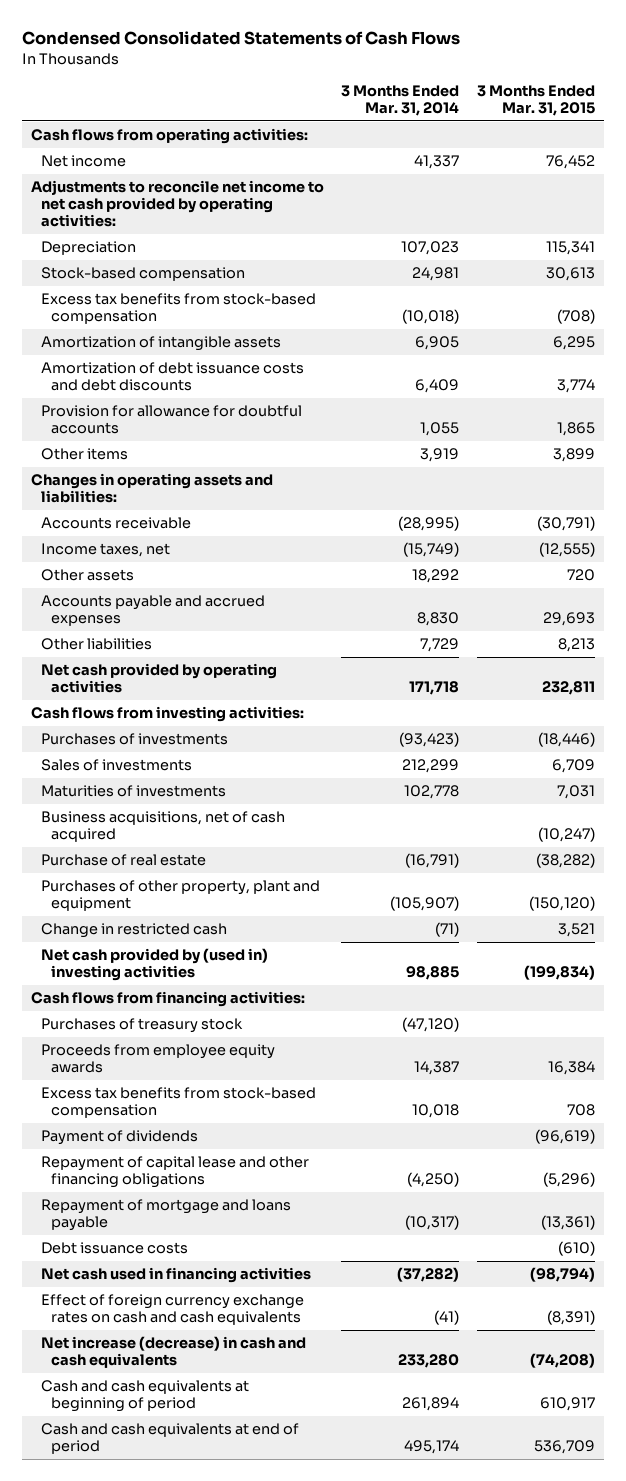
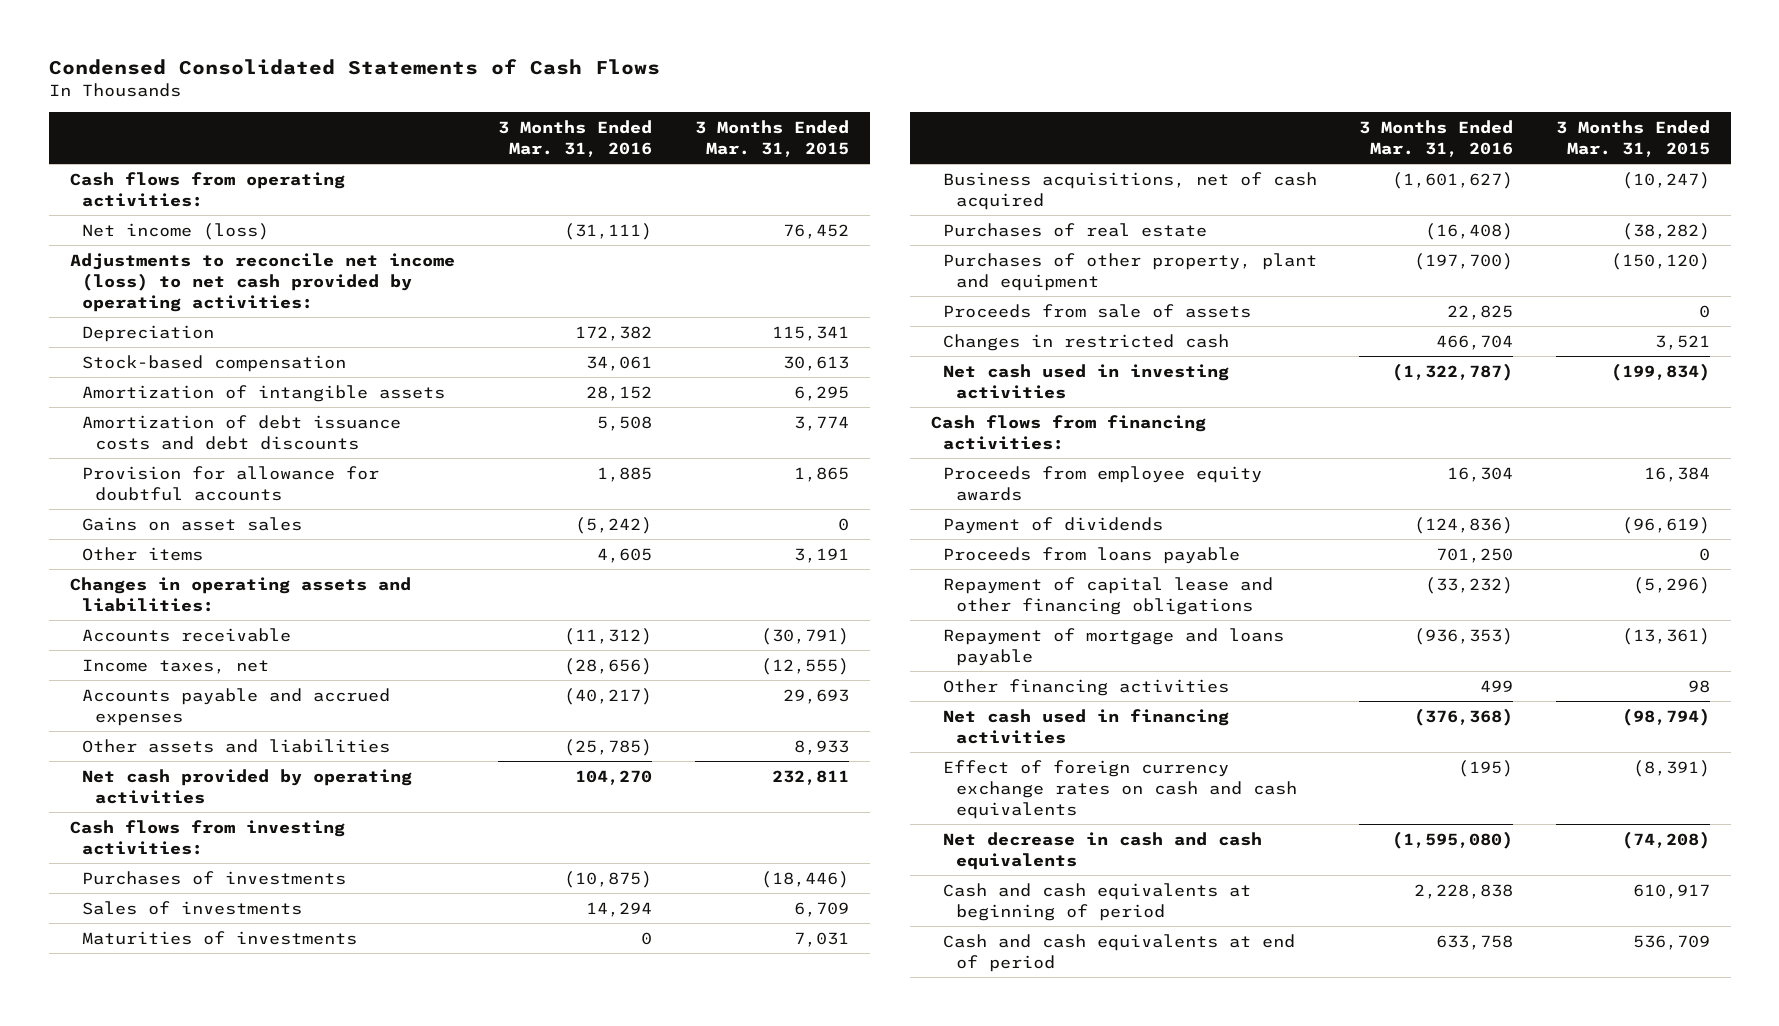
- | 3 Months Ended Mar. 31, 2014 | 3 Months Ended Mar. 31, 2015
+ | 3 Months Ended Mar. 31, 2016 | 3 Months Ended Mar. 31, 2015
- Net income | 41,337 | 76,452
- Adjustments to reconcile net income to net cash provided by operating activities:
+ Net income (loss) | (31,111) | 76,452
+ Adjustments to reconcile net income (loss) to net cash provided by operating activities:
- Excess tax benefits from stock-based compensation | (10,018) | (708)
- Other items | 3,919 | 3,899
+ Gains on asset sales | (5,242) | 0
+ Other items | 4,605 | 3,191
- Other assets | 18,292 | 720
- Other liabilities | 7,729 | 8,213
+ Other assets and liabilities | (25,785) | 8,933
- Purchase of real estate | (16,791) | (38,282)
+ Purchases of real estate | (16,408) | (38,282)
- Change in restricted cash | (71) | 3,521
- Net cash provided by (used in) investing activities | 98,885 | (199,834)
+ Proceeds from sale of assets | 22,825 | 0
+ Changes in restricted cash | 466,704 | 3,521
+ Net cash used in investing activities | (1,322,787) | (199,834)
- Purchases of treasury stock | (47,120) |
- Excess tax benefits from stock-based compensation | 10,018 | 708
+ Proceeds from loans payable | 701,250 | 0
- Debt issuance costs | | (610)
+ Other financing activities | 499 | 98
- Net increase (decrease) in cash and cash equivalents | 233,280 | (74,208)
+ Net decrease in cash and cash equivalents | (1,595,080) | (74,208)

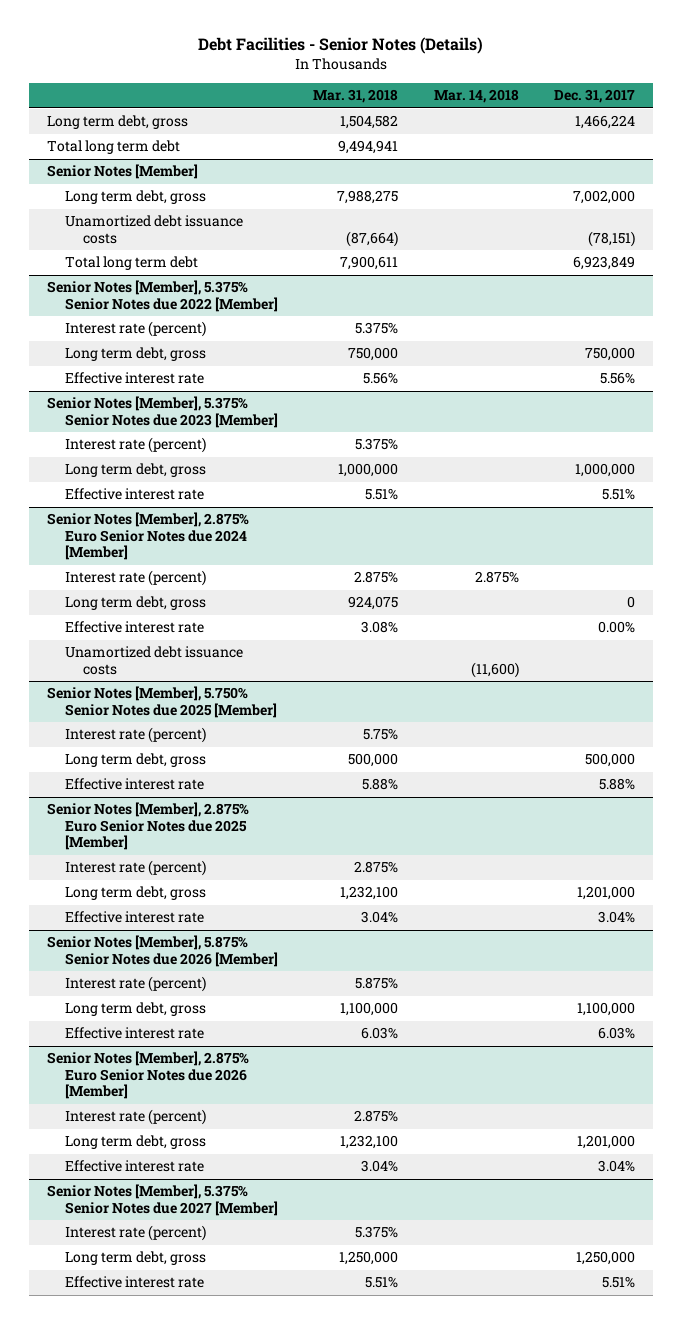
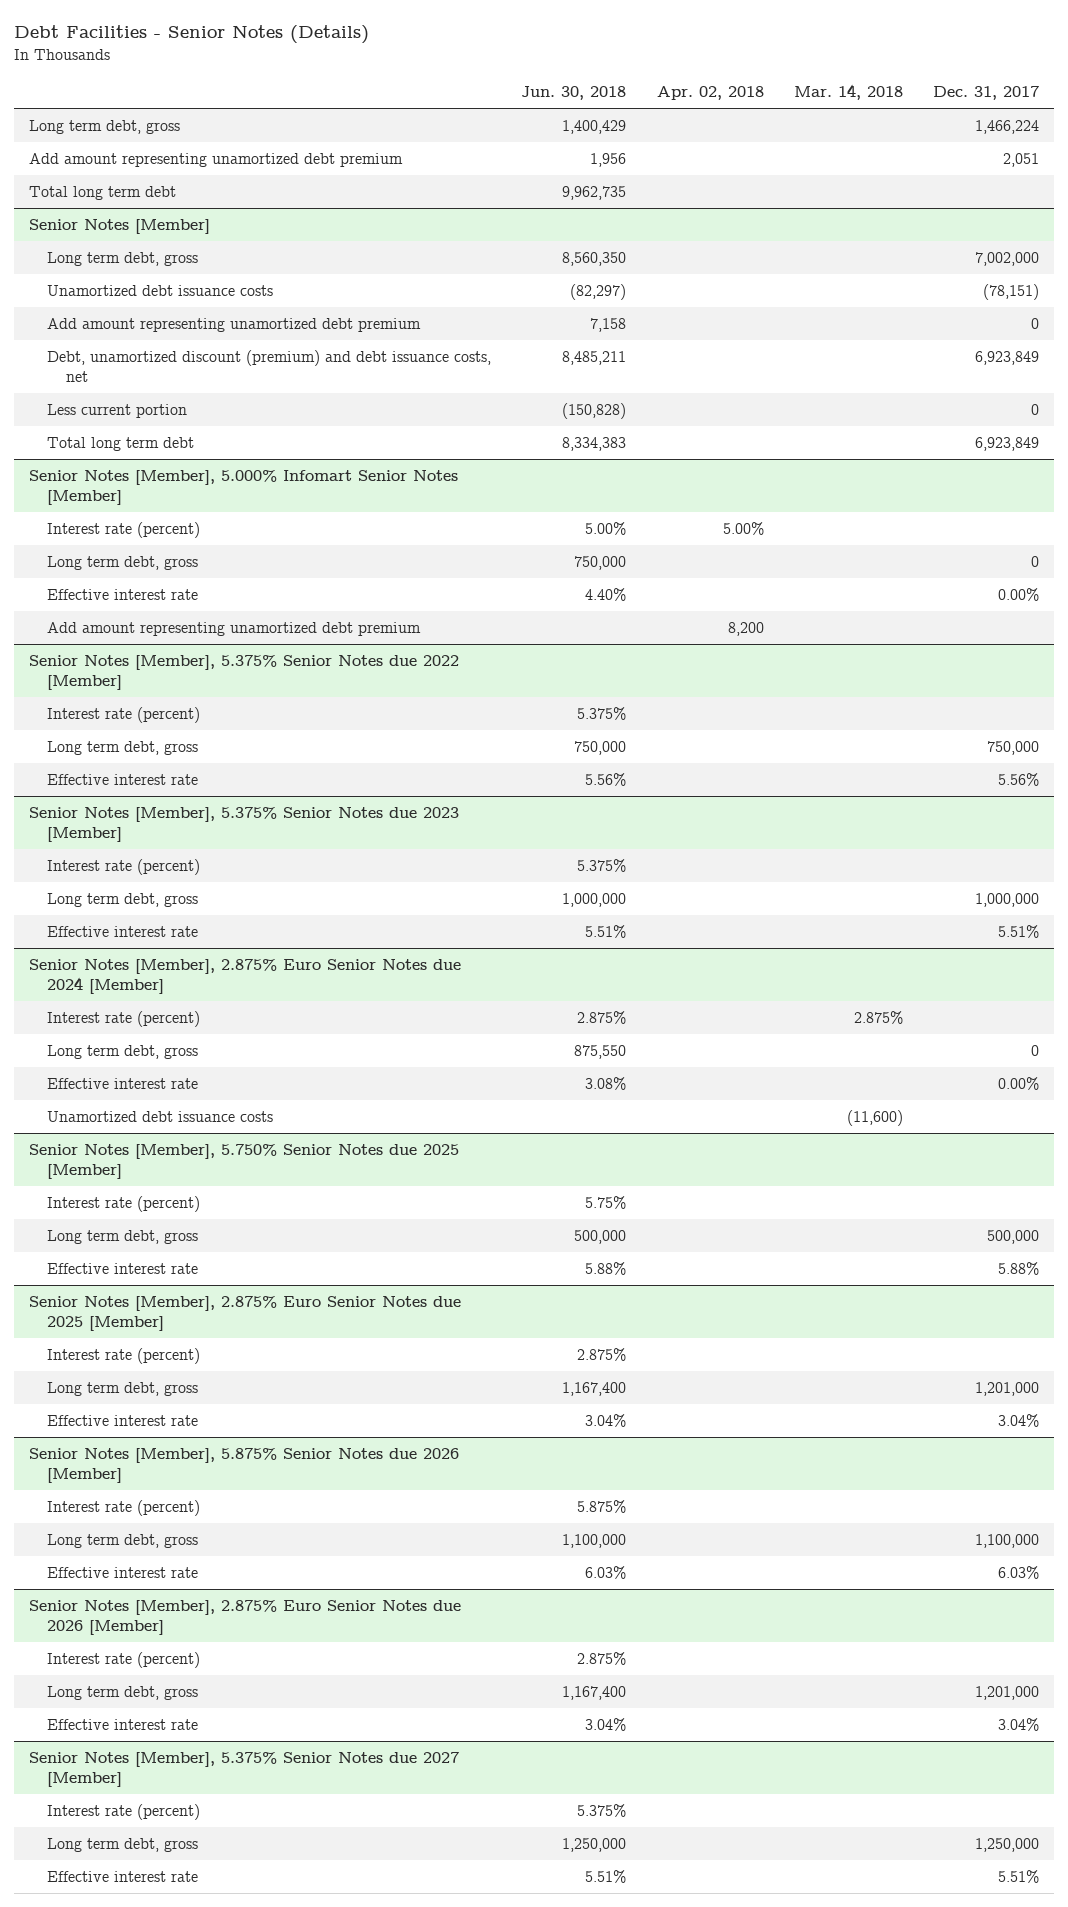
- | Mar. 31, 2018 | Mar. 14, 2018 | Dec. 31, 2017
+ | Jun. 30, 2018 | Apr. 02, 2018 | Mar. 14, 2018 | Dec. 31, 2017
+ Add amount representing unamortized debt premium | 1,956 | | | 2,051
@ Senior Notes [Member]
+ Add amount representing unamortized debt premium | 7,158 | | | 0
+ Debt, unamortized discount (premium) and debt issuance costs, net | 8,485,211 | | | 6,923,849
+ Less current portion | (150,828) | | | 0
+ Senior Notes [Member], 5.000% Infomart Senior Notes [Member]
+ Interest rate (percent) | 5.00% | 5.00% | |
+ Long term debt, gross | 750,000 | | | 0
+ Effective interest rate | 4.40% | | | 0.00%
+ Add amount representing unamortized debt premium | | 8,200 | |

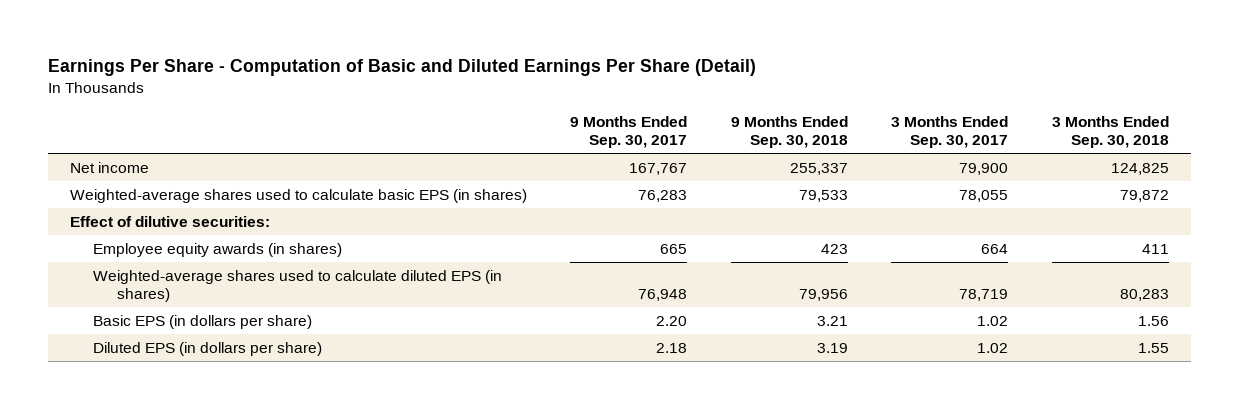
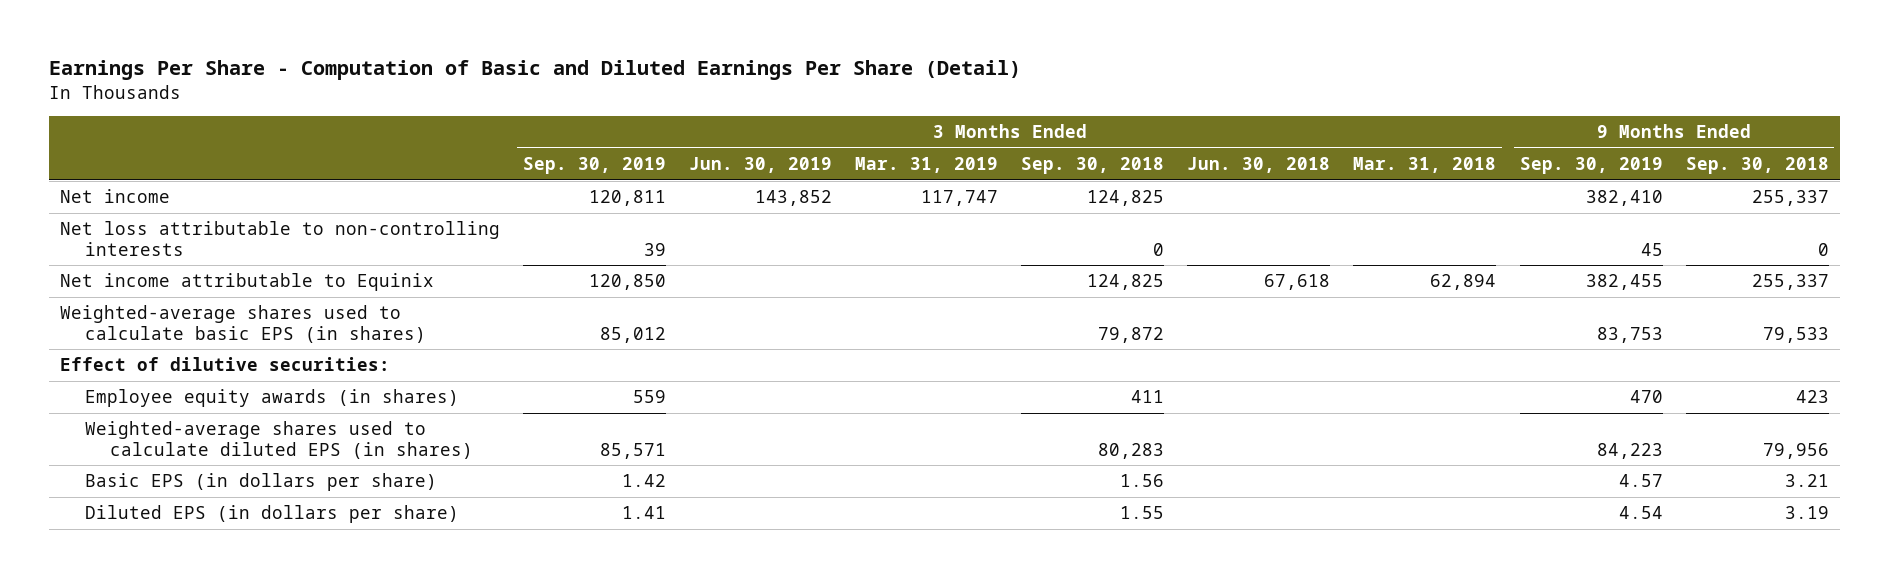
- | 9 Months Ended Sep. 30, 2017 | 9 Months Ended Sep. 30, 2018 | 3 Months Ended Sep. 30, 2017 | 3 Months Ended Sep. 30, 2018
+ | 3 Months Ended Sep. 30, 2019 | 3 Months Ended Jun. 30, 2019 | 3 Months Ended Mar. 31, 2019 | 3 Months Ended Sep. 30, 2018 | 3 Months Ended Jun. 30, 2018 | 3 Months Ended Mar. 31, 2018 | 9 Months Ended Sep. 30, 2019 | 9 Months Ended Sep. 30, 2018
+ Net loss attributable to non-controlling interests | 39 | | | 0 | | | 45 | 0
+ Net income attributable to Equinix | 120,850 | | | 124,825 | 67,618 | 62,894 | 382,455 | 255,337

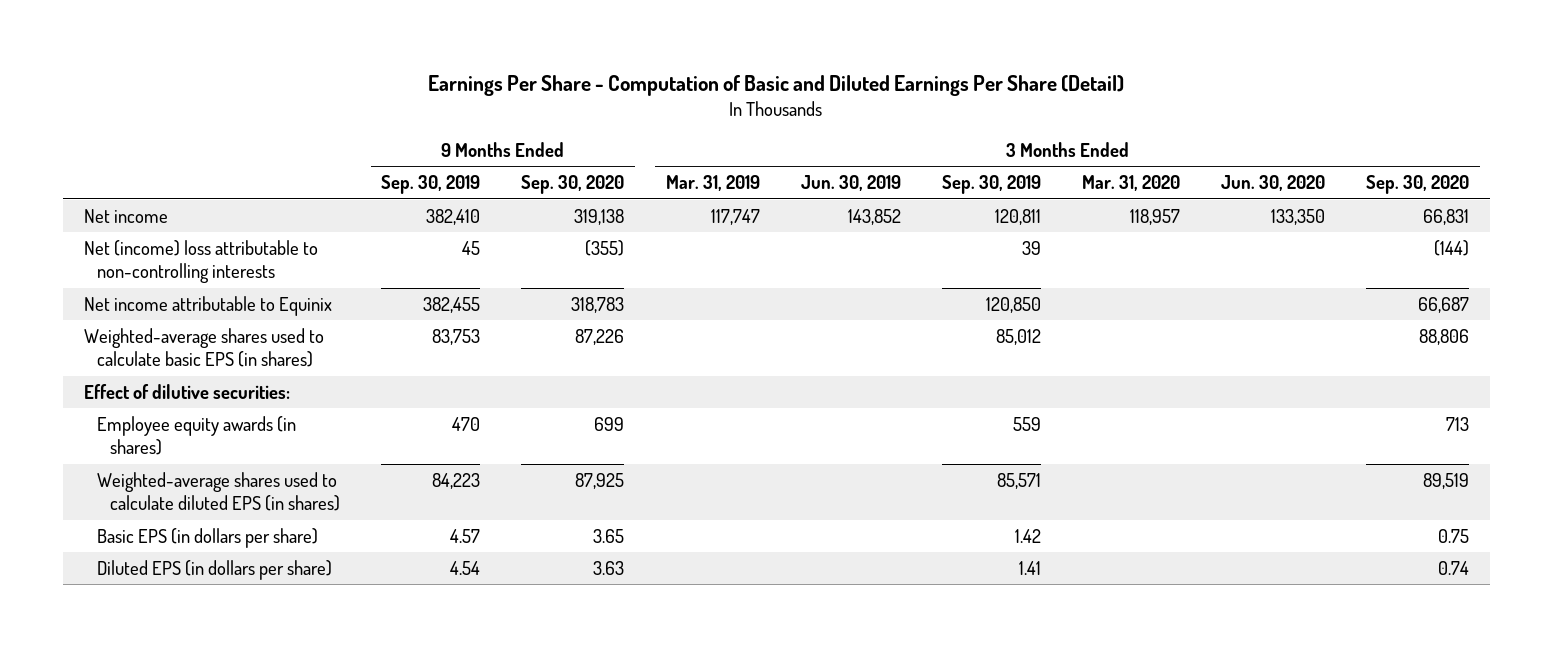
- | 3 Months Ended Sep. 30, 2019 | 3 Months Ended Jun. 30, 2019 | 3 Months Ended Mar. 31, 2019 | 3 Months Ended Sep. 30, 2018 | 3 Months Ended Jun. 30, 2018 | 3 Months Ended Mar. 31, 2018 | 9 Months Ended Sep. 30, 2019 | 9 Months Ended Sep. 30, 2018
+ | 9 Months Ended Sep. 30, 2019 | 9 Months Ended Sep. 30, 2020 | 3 Months Ended Mar. 31, 2019 | 3 Months Ended Jun. 30, 2019 | 3 Months Ended Sep. 30, 2019 | 3 Months Ended Mar. 31, 2020 | 3 Months Ended Jun. 30, 2020 | 3 Months Ended Sep. 30, 2020
- Net loss attributable to non-controlling interests | 39 | | | 0 | | | 45 | 0
+ Net (income) loss attributable to non-controlling interests | 45 | (355) | | | 39 | | | (144)

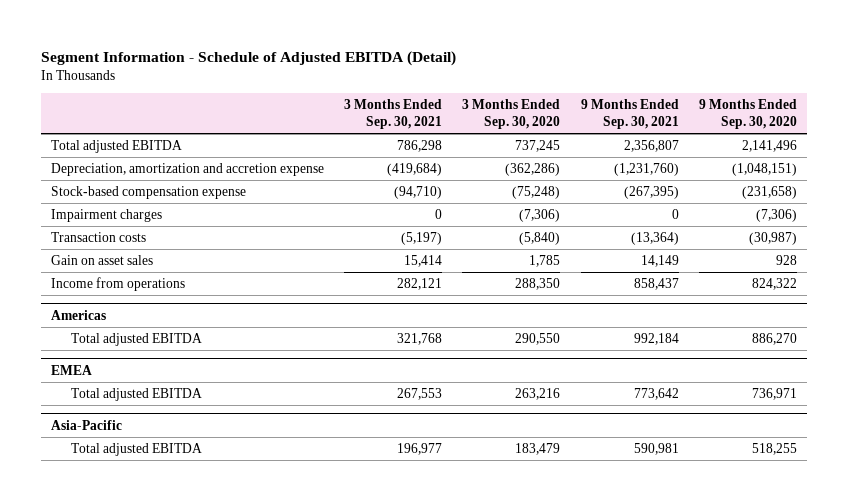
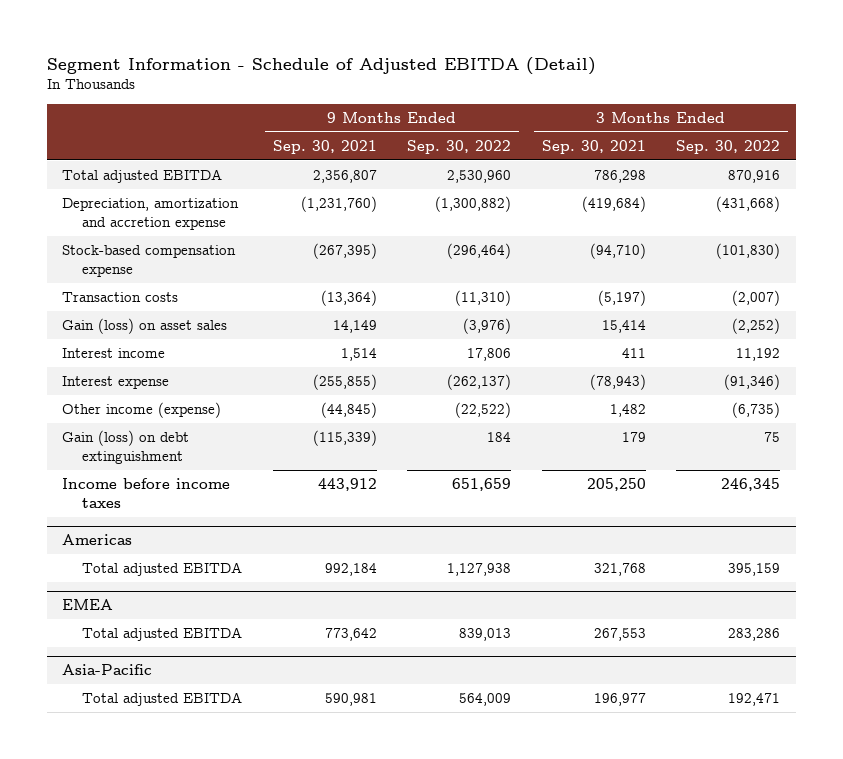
- | 3 Months Ended Sep. 30, 2021 | 3 Months Ended Sep. 30, 2020 | 9 Months Ended Sep. 30, 2021 | 9 Months Ended Sep. 30, 2020
+ | 9 Months Ended Sep. 30, 2021 | 9 Months Ended Sep. 30, 2022 | 3 Months Ended Sep. 30, 2021 | 3 Months Ended Sep. 30, 2022
- Impairment charges | 0 | (7,306) | 0 | (7,306)
- Gain on asset sales | 15,414 | 1,785 | 14,149 | 928
- Income from operations | 282,121 | 288,350 | 858,437 | 824,322
+ Gain (loss) on asset sales | 14,149 | (3,976) | 15,414 | (2,252)
+ Interest income | 1,514 | 17,806 | 411 | 11,192
+ Interest expense | (255,855) | (262,137) | (78,943) | (91,346)
+ Other income (expense) | (44,845) | (22,522) | 1,482 | (6,735)
+ Gain (loss) on debt extinguishment | (115,339) | 184 | 179 | 75
+ Income before income taxes | 443,912 | 651,659 | 205,250 | 246,345

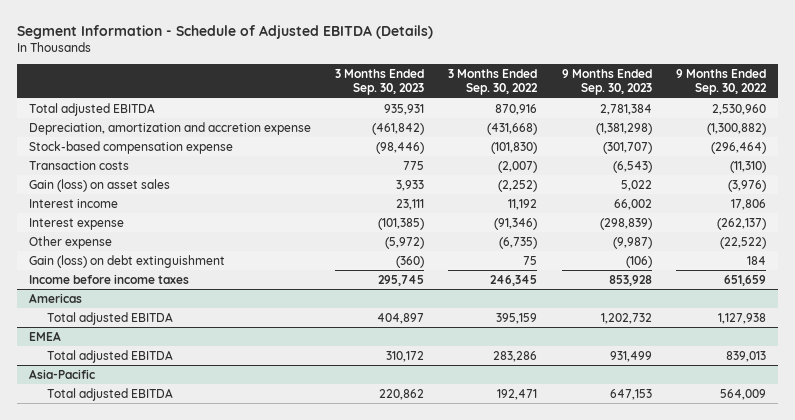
- Segment Information - Schedule of Adjusted EBITDA (Detail)
+ Segment Information - Schedule of Adjusted EBITDA (Details)
- | 9 Months Ended Sep. 30, 2021 | 9 Months Ended Sep. 30, 2022 | 3 Months Ended Sep. 30, 2021 | 3 Months Ended Sep. 30, 2022
+ | 3 Months Ended Sep. 30, 2023 | 3 Months Ended Sep. 30, 2022 | 9 Months Ended Sep. 30, 2023 | 9 Months Ended Sep. 30, 2022
- Other income (expense) | (44,845) | (22,522) | 1,482 | (6,735)
+ Other expense | (5,972) | (6,735) | (9,987) | (22,522)

